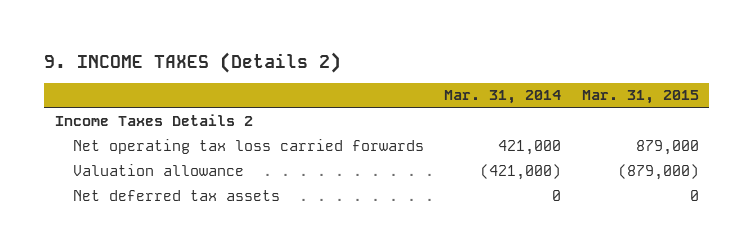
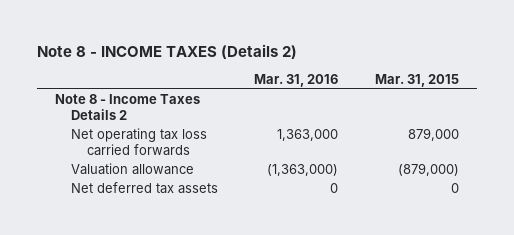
- 9. INCOME TAXES (Details 2)
+ Note 8 - INCOME TAXES (Details 2)
- | Mar. 31, 2014 | Mar. 31, 2015
+ | Mar. 31, 2016 | Mar. 31, 2015
- Income Taxes Details 2
+ Note 8 - Income Taxes Details 2

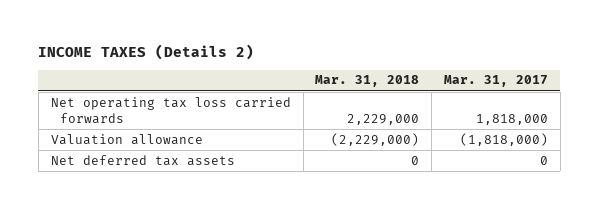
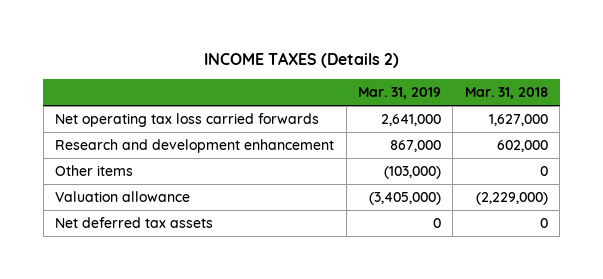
- | Mar. 31, 2018 | Mar. 31, 2017
+ | Mar. 31, 2019 | Mar. 31, 2018
- Net operating tax loss carried forwards | 2,229,000 | 1,818,000
+ Net operating tax loss carried forwards | 2,641,000 | 1,627,000
+ Research and development enhancement | 867,000 | 602,000
+ Other items | (103,000) | 0

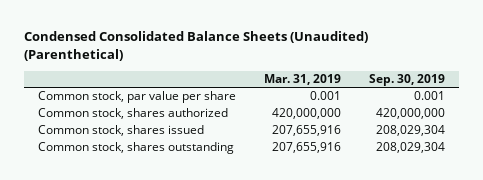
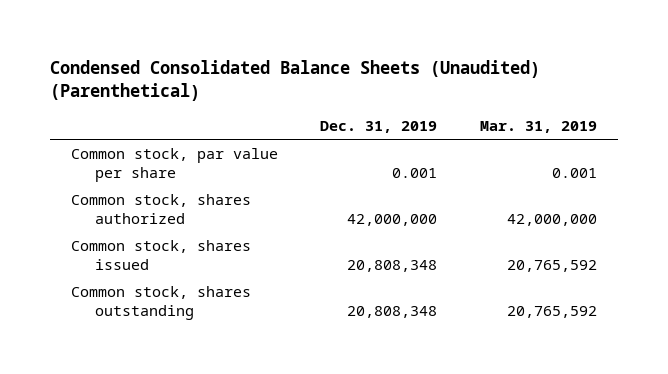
- | Mar. 31, 2019 | Sep. 30, 2019
+ | Dec. 31, 2019 | Mar. 31, 2019
- Common stock, shares authorized | 420,000,000 | 420,000,000
- Common stock, shares issued | 207,655,916 | 208,029,304
- Common stock, shares outstanding | 207,655,916 | 208,029,304
+ Common stock, shares authorized | 42,000,000 | 42,000,000
+ Common stock, shares issued | 20,808,348 | 20,765,592
+ Common stock, shares outstanding | 20,808,348 | 20,765,592

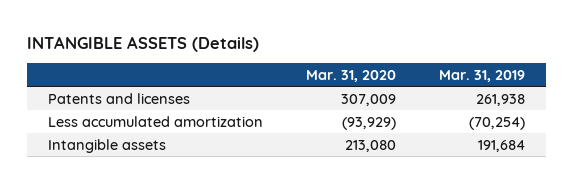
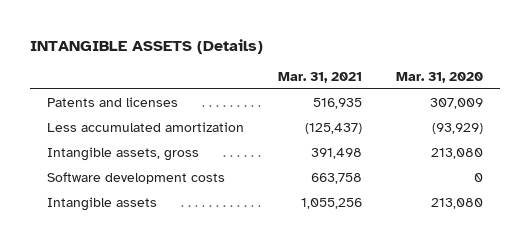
- | Mar. 31, 2020 | Mar. 31, 2019
+ | Mar. 31, 2021 | Mar. 31, 2020
+ Intangible assets, gross | 391,498 | 213,080
+ Software development costs | 663,758 | 0

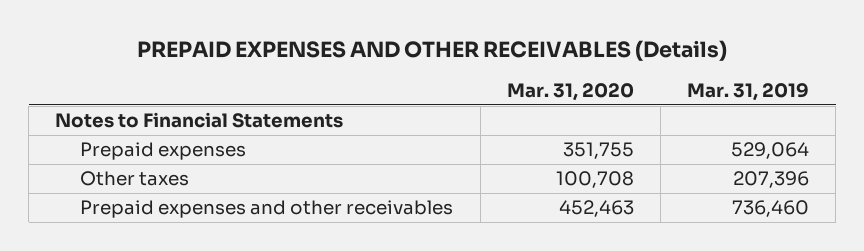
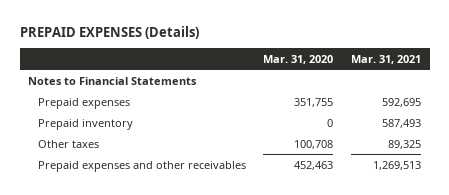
- PREPAID EXPENSES AND OTHER RECEIVABLES (Details)
+ PREPAID EXPENSES (Details)
- | Mar. 31, 2020 | Mar. 31, 2019
+ | Mar. 31, 2020 | Mar. 31, 2021
+ Prepaid inventory | 0 | 587,493

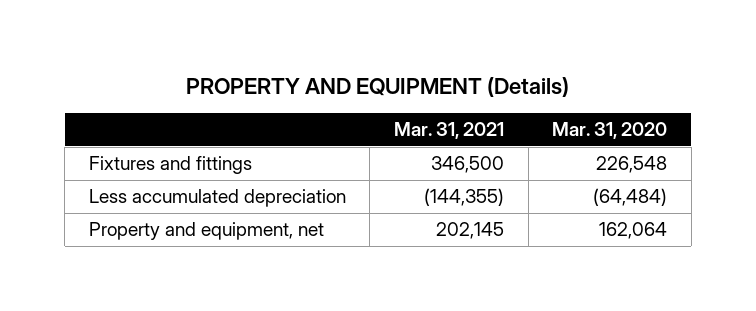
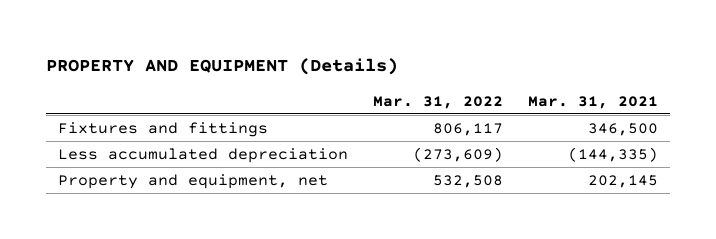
- | Mar. 31, 2021 | Mar. 31, 2020
+ | Mar. 31, 2022 | Mar. 31, 2021
- Less accumulated depreciation | (144,355) | (64,484)
+ Less accumulated depreciation | (273,609) | (144,335)

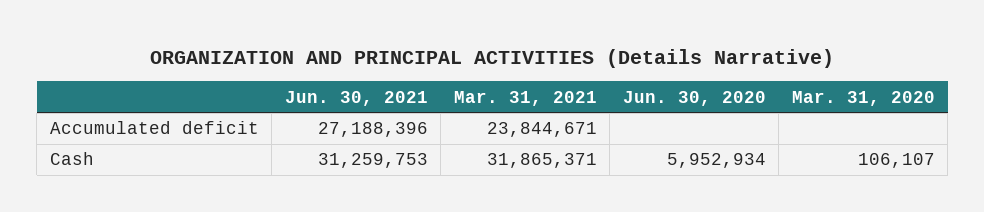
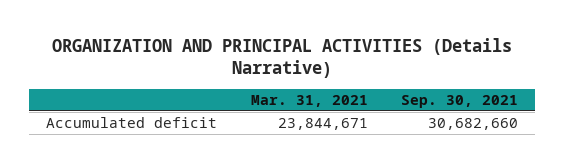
- | Jun. 30, 2021 | Mar. 31, 2021 | Jun. 30, 2020 | Mar. 31, 2020
+ | Mar. 31, 2021 | Sep. 30, 2021
- Cash | 31,259,753 | 31,865,371 | 5,952,934 | 106,107

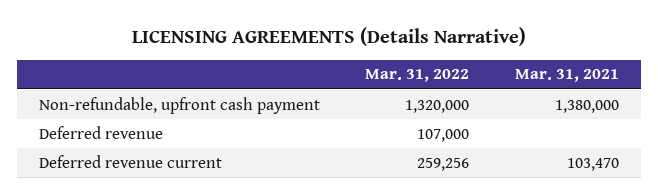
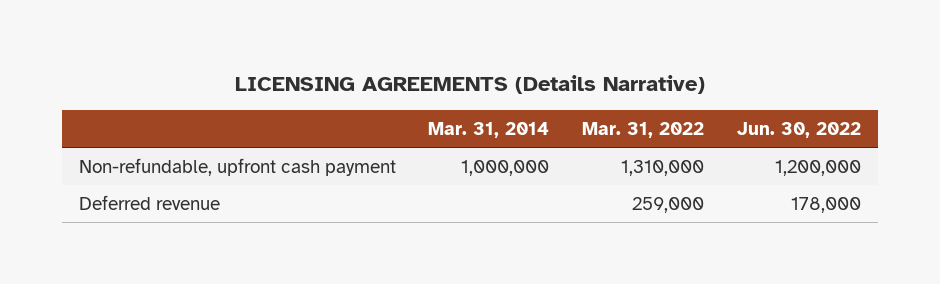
- | Mar. 31, 2022 | Mar. 31, 2021
+ | Mar. 31, 2014 | Mar. 31, 2022 | Jun. 30, 2022
- Non-refundable, upfront cash payment | 1,320,000 | 1,380,000
- Deferred revenue | 107,000 |
- Deferred revenue current | 259,256 | 103,470
+ Non-refundable, upfront cash payment | 1,000,000 | 1,310,000 | 1,200,000
+ Deferred revenue | | 259,000 | 178,000

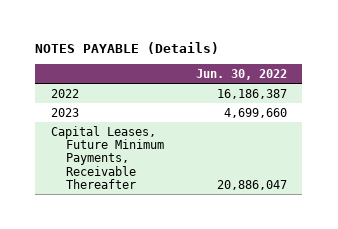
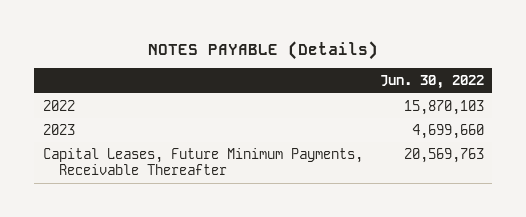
- 2022 | 16,186,387
+ 2022 | 15,870,103
- Capital Leases, Future Minimum Payments, Receivable Thereafter | 20,886,047
+ Capital Leases, Future Minimum Payments, Receivable Thereafter | 20,569,763

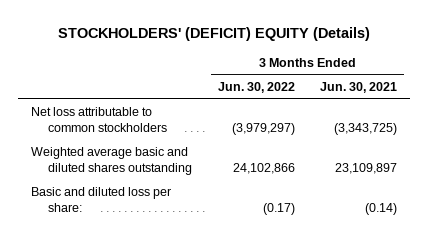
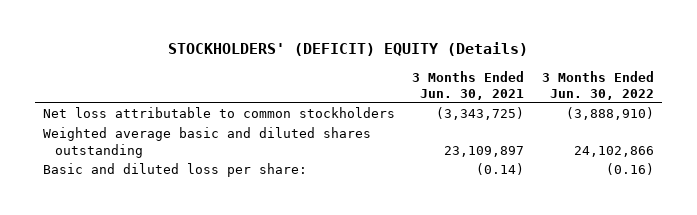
- | 3 Months Ended Jun. 30, 2022 | 3 Months Ended Jun. 30, 2021
+ | 3 Months Ended Jun. 30, 2021 | 3 Months Ended Jun. 30, 2022
- Net loss attributable to common stockholders | (3,979,297) | (3,343,725)
+ Net loss attributable to common stockholders | (3,343,725) | (3,888,910)
- Basic and diluted loss per share: | (0.17) | (0.14)
+ Basic and diluted loss per share: | (0.14) | (0.16)

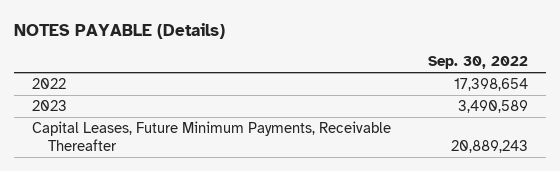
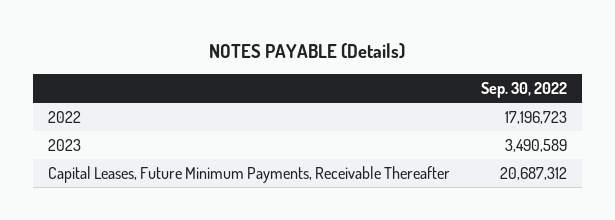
- 2022 | 17,398,654
+ 2022 | 17,196,723
- Capital Leases, Future Minimum Payments, Receivable Thereafter | 20,889,243
+ Capital Leases, Future Minimum Payments, Receivable Thereafter | 20,687,312

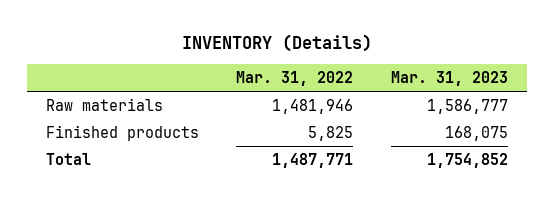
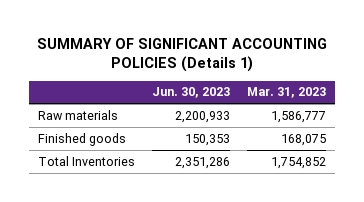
- INVENTORY (Details)
+ SUMMARY OF SIGNIFICANT ACCOUNTING POLICIES (Details 1)
- | Mar. 31, 2022 | Mar. 31, 2023
+ | Jun. 30, 2023 | Mar. 31, 2023
- Finished products | 5,825 | 168,075
- Total | 1,487,771 | 1,754,852
+ Finished goods | 150,353 | 168,075
+ Total Inventories | 2,351,286 | 1,754,852

